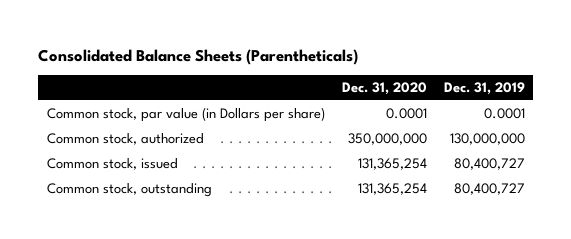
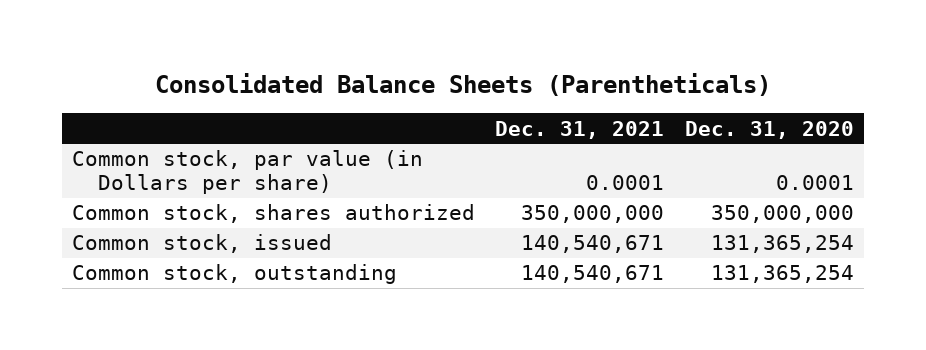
- | Dec. 31, 2020 | Dec. 31, 2019
+ | Dec. 31, 2021 | Dec. 31, 2020
- Common stock, authorized | 350,000,000 | 130,000,000
+ Common stock, shares authorized | 350,000,000 | 350,000,000

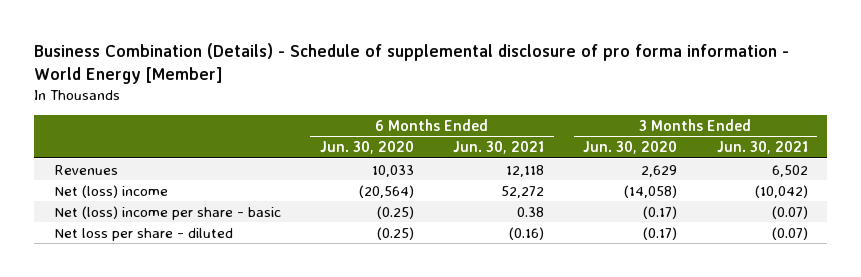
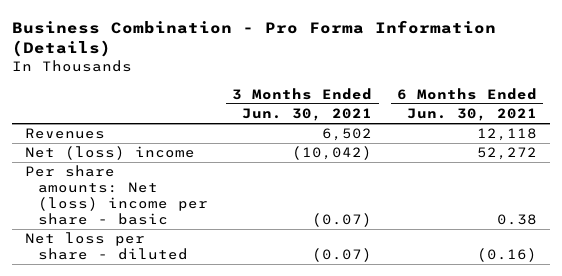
- Business Combination (Details) - Schedule of supplemental disclosure of pro forma information - World Energy [Member]
+ Business Combination - Pro Forma Information (Details)
- | 6 Months Ended Jun. 30, 2020 | 6 Months Ended Jun. 30, 2021 | 3 Months Ended Jun. 30, 2020 | 3 Months Ended Jun. 30, 2021
+ | 3 Months Ended Jun. 30, 2021 | 6 Months Ended Jun. 30, 2021
- Net (loss) income per share - basic | (0.25) | 0.38 | (0.17) | (0.07)
+ Per share amounts: Net (loss) income per share - basic | (0.07) | 0.38

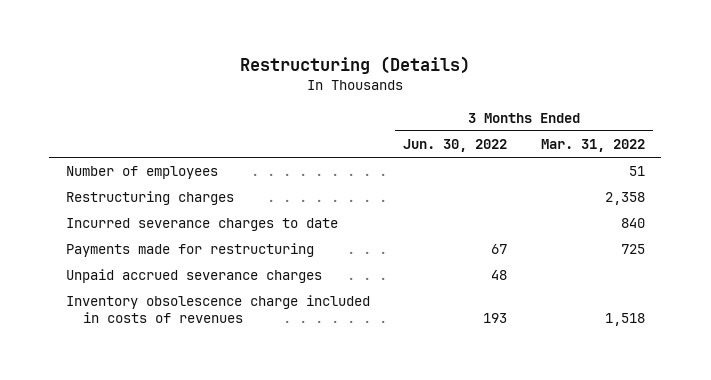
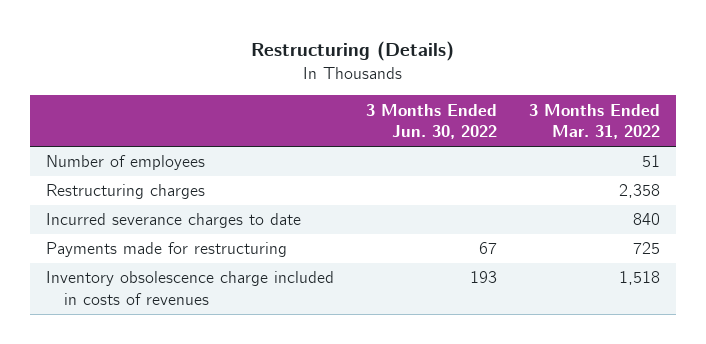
- Unpaid accrued severance charges | 48 |

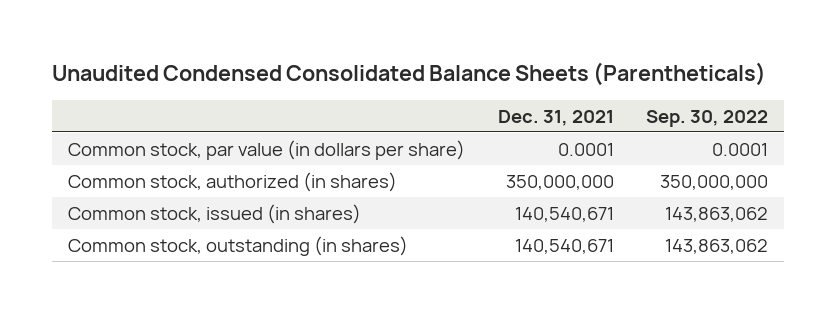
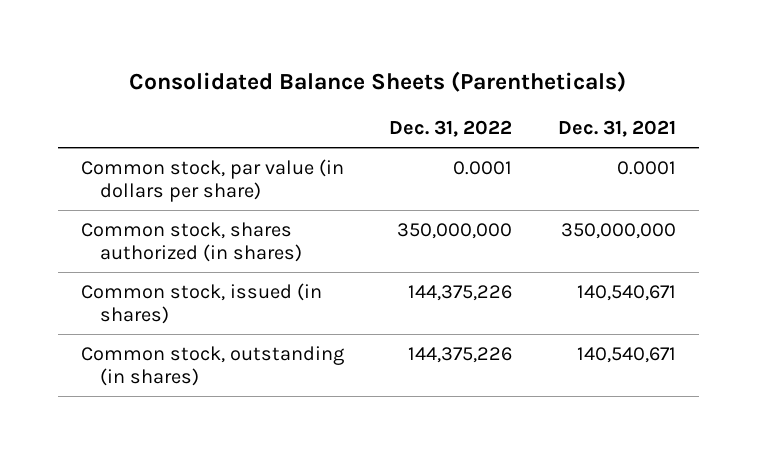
- Unaudited Condensed Consolidated Balance Sheets (Parentheticals)
+ Consolidated Balance Sheets (Parentheticals)
- | Dec. 31, 2021 | Sep. 30, 2022
+ | Dec. 31, 2022 | Dec. 31, 2021
- Common stock, authorized (in shares) | 350,000,000 | 350,000,000
+ Common stock, shares authorized (in shares) | 350,000,000 | 350,000,000

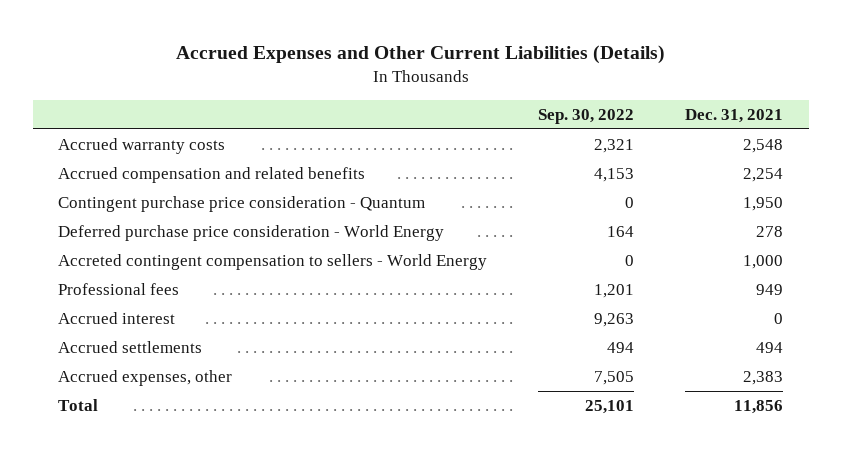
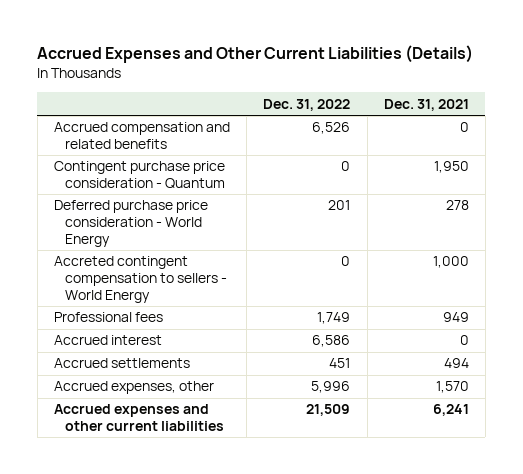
- | Sep. 30, 2022 | Dec. 31, 2021
+ | Dec. 31, 2022 | Dec. 31, 2021
- Accrued warranty costs | 2,321 | 2,548
- Accrued compensation and related benefits | 4,153 | 2,254
+ Accrued compensation and related benefits | 6,526 | 0
- Accrued expenses, other | 7,505 | 2,383
- Total | 25,101 | 11,856
+ Accrued expenses, other | 5,996 | 1,570
+ Accrued expenses and other current liabilities | 21,509 | 6,241

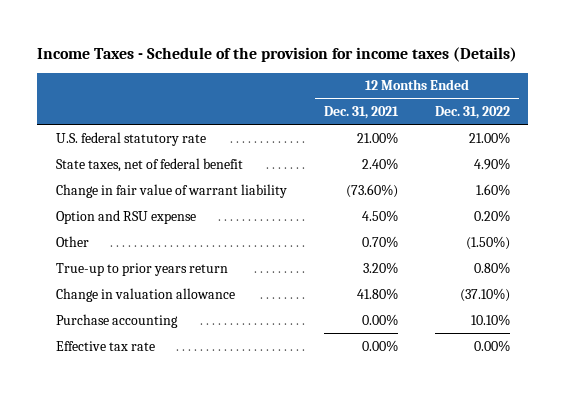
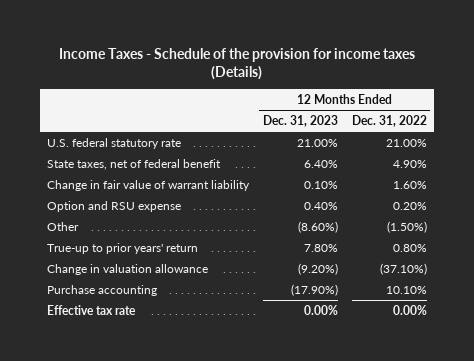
- | 12 Months Ended Dec. 31, 2021 | 12 Months Ended Dec. 31, 2022
+ | 12 Months Ended Dec. 31, 2023 | 12 Months Ended Dec. 31, 2022
- True-up to prior years return | 3.20% | 0.80%
+ True-up to prior years' return | 7.80% | 0.80%

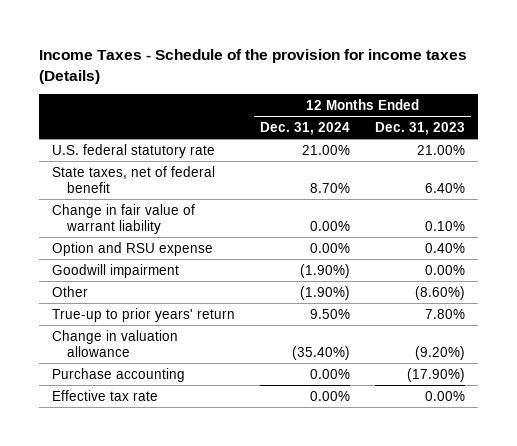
- | 12 Months Ended Dec. 31, 2023 | 12 Months Ended Dec. 31, 2022
+ | 12 Months Ended Dec. 31, 2024 | 12 Months Ended Dec. 31, 2023
+ Goodwill impairment | (1.90%) | 0.00%

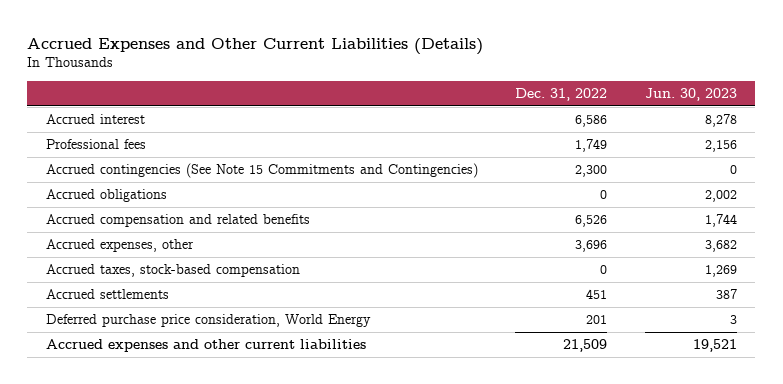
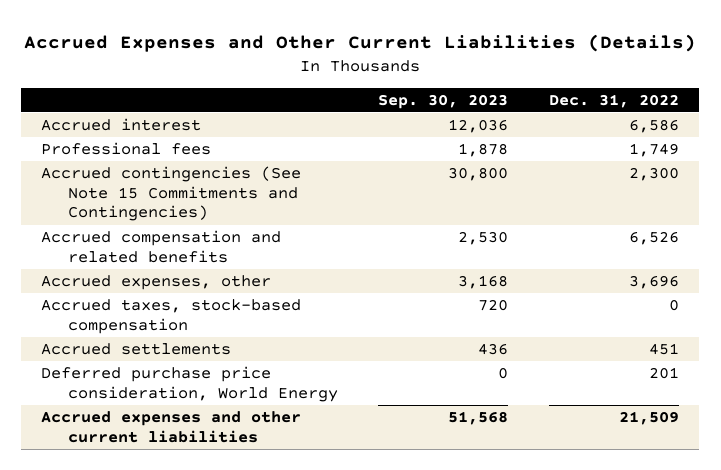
- | Dec. 31, 2022 | Jun. 30, 2023
+ | Sep. 30, 2023 | Dec. 31, 2022
- Accrued obligations | 0 | 2,002

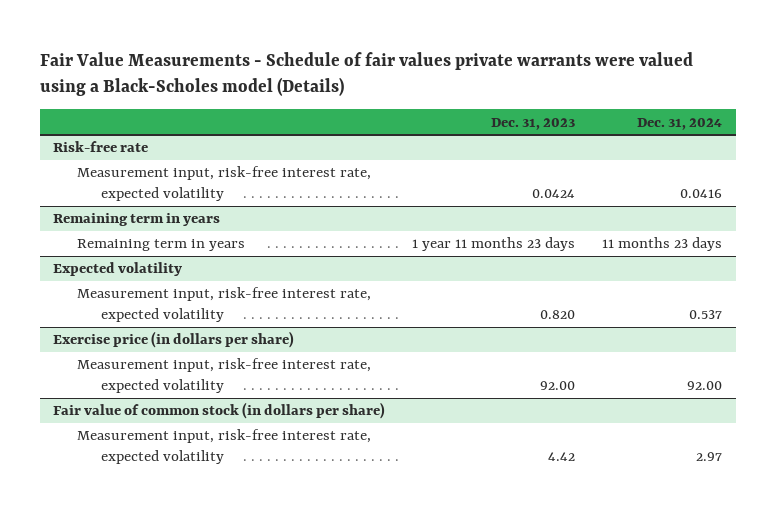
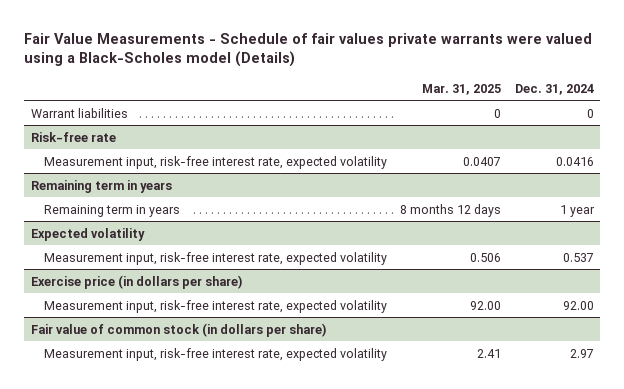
- | Dec. 31, 2023 | Dec. 31, 2024
+ | Mar. 31, 2025 | Dec. 31, 2024
+ Warrant liabilities | 0 | 0
@ Remaining term in years
- Remaining term in years | 1 year 11 months 23 days | 11 months 23 days
+ Remaining term in years | 8 months 12 days | 1 year

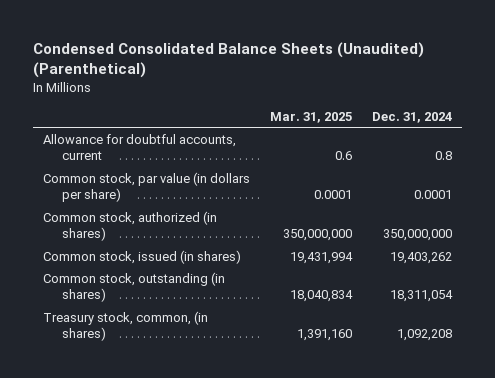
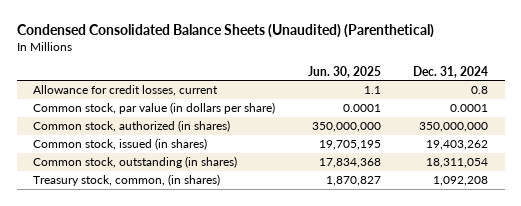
- | Mar. 31, 2025 | Dec. 31, 2024
+ | Jun. 30, 2025 | Dec. 31, 2024
- Allowance for doubtful accounts, current | 0.6 | 0.8
+ Allowance for credit losses, current | 1.1 | 0.8

